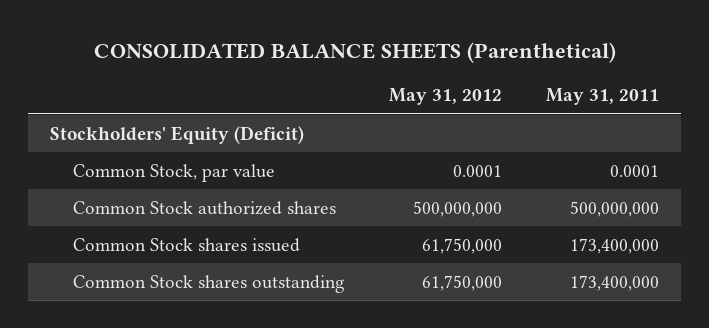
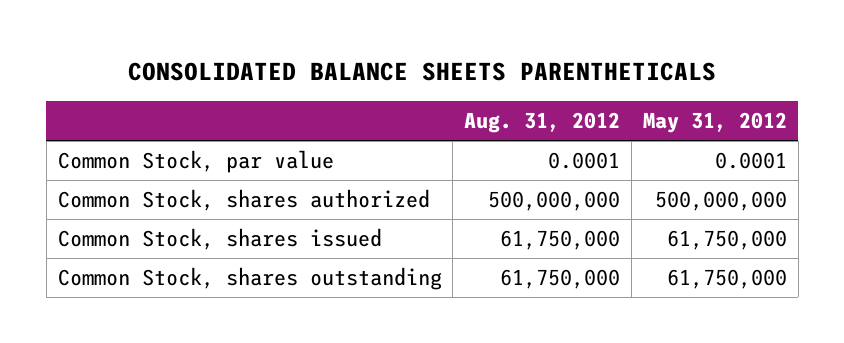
- CONSOLIDATED BALANCE SHEETS (Parenthetical)
+ CONSOLIDATED BALANCE SHEETS PARENTHETICALS
- | May 31, 2012 | May 31, 2011
+ | Aug. 31, 2012 | May 31, 2012
- Stockholders' Equity (Deficit)
- Common Stock authorized shares | 500,000,000 | 500,000,000
- Common Stock shares issued | 61,750,000 | 173,400,000
- Common Stock shares outstanding | 61,750,000 | 173,400,000
+ Common Stock, shares authorized | 500,000,000 | 500,000,000
+ Common Stock, shares issued | 61,750,000 | 61,750,000
+ Common Stock, shares outstanding | 61,750,000 | 61,750,000

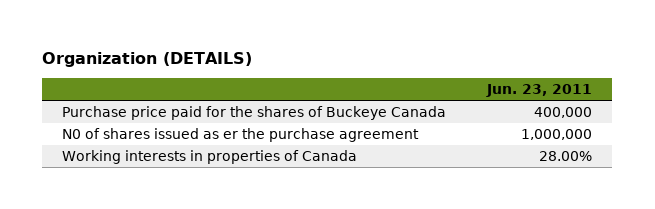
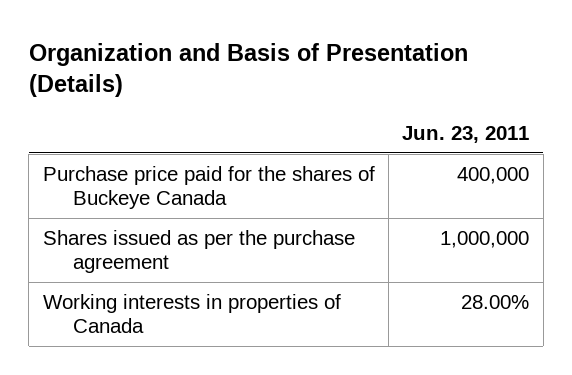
- Organization (DETAILS)
+ Organization and Basis of Presentation (Details)
- N0 of shares issued as er the purchase agreement | 1,000,000
+ Shares issued as per the purchase agreement | 1,000,000

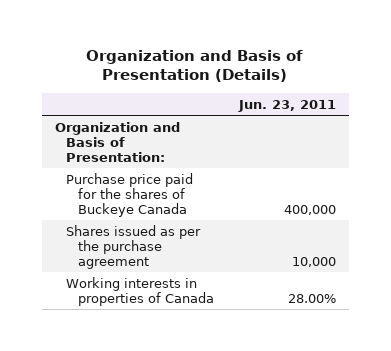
+ Organization and Basis of Presentation:
- Shares issued as per the purchase agreement | 1,000,000
+ Shares issued as per the purchase agreement | 10,000

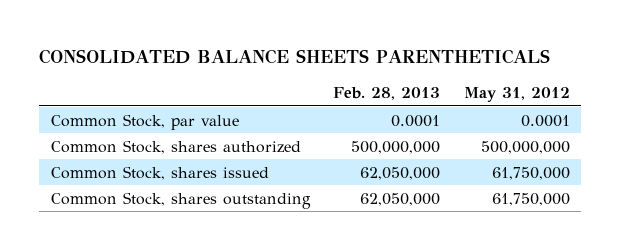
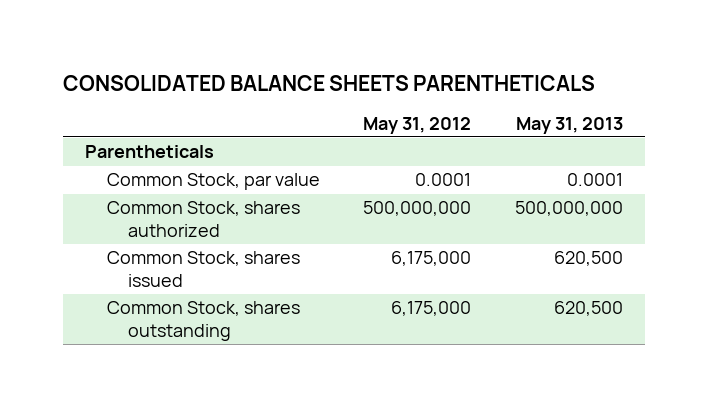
- | Feb. 28, 2013 | May 31, 2012
+ | May 31, 2012 | May 31, 2013
+ Parentheticals
- Common Stock, shares issued | 62,050,000 | 61,750,000
- Common Stock, shares outstanding | 62,050,000 | 61,750,000
+ Common Stock, shares issued | 6,175,000 | 620,500
+ Common Stock, shares outstanding | 6,175,000 | 620,500

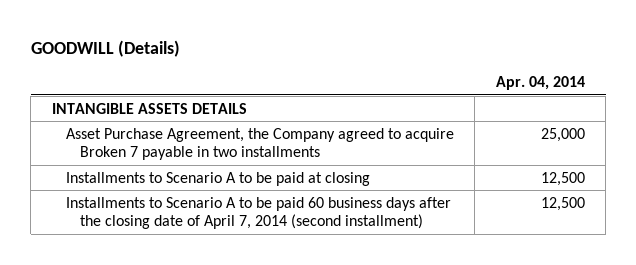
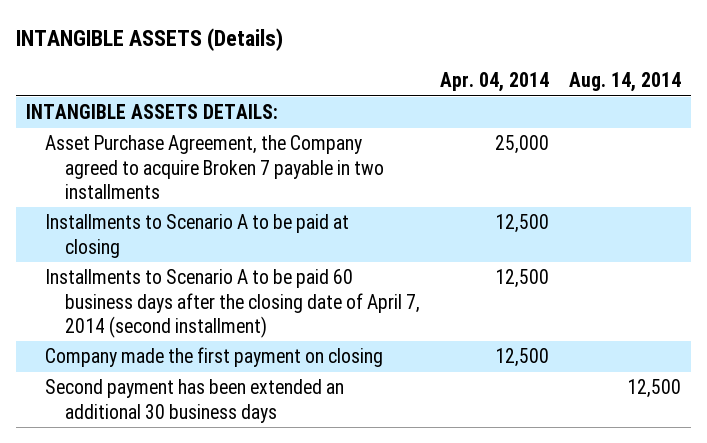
- GOODWILL (Details)
+ INTANGIBLE ASSETS (Details)
- | Apr. 04, 2014
+ | Apr. 04, 2014 | Aug. 14, 2014
- INTANGIBLE ASSETS DETAILS
+ INTANGIBLE ASSETS DETAILS:
+ Company made the first payment on closing | 12,500 |
+ Second payment has been extended an additional 30 business days | | 12,500

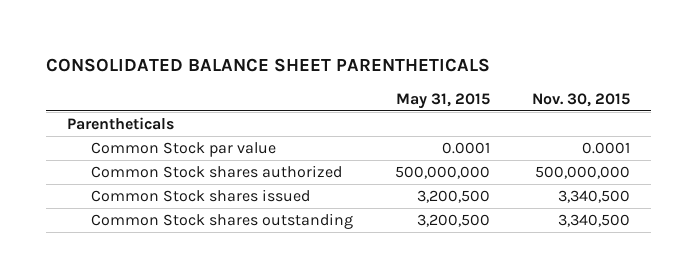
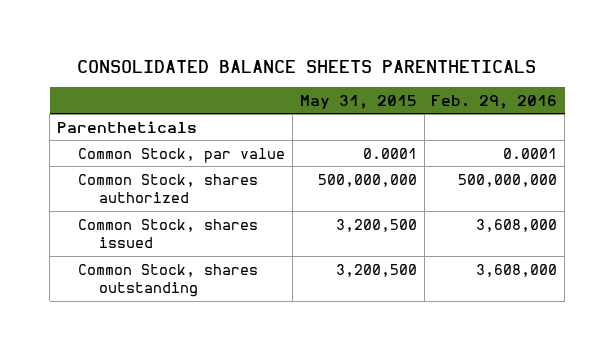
- CONSOLIDATED BALANCE SHEET PARENTHETICALS
+ CONSOLIDATED BALANCE SHEETS PARENTHETICALS
- | May 31, 2015 | Nov. 30, 2015
+ | May 31, 2015 | Feb. 29, 2016
- Common Stock par value | 0.0001 | 0.0001
- Common Stock shares authorized | 500,000,000 | 500,000,000
- Common Stock shares issued | 3,200,500 | 3,340,500
- Common Stock shares outstanding | 3,200,500 | 3,340,500
+ Common Stock, par value | 0.0001 | 0.0001
+ Common Stock, shares authorized | 500,000,000 | 500,000,000
+ Common Stock, shares issued | 3,200,500 | 3,608,000
+ Common Stock, shares outstanding | 3,200,500 | 3,608,000

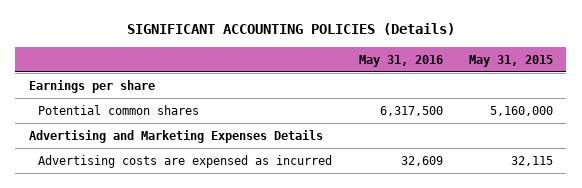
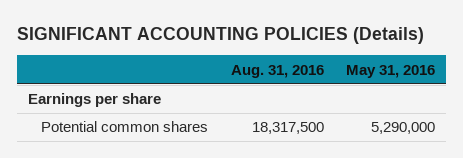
- | May 31, 2016 | May 31, 2015
+ | Aug. 31, 2016 | May 31, 2016
- Potential common shares | 6,317,500 | 5,160,000
- Advertising and Marketing Expenses Details
- Advertising costs are expensed as incurred | 32,609 | 32,115
+ Potential common shares | 18,317,500 | 5,290,000

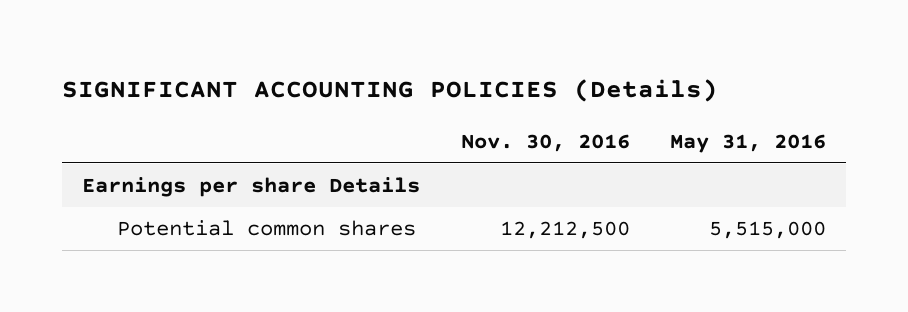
- | Aug. 31, 2016 | May 31, 2016
+ | Nov. 30, 2016 | May 31, 2016
- Earnings per share
- Potential common shares | 18,317,500 | 5,290,000
+ Earnings per share Details
+ Potential common shares | 12,212,500 | 5,515,000

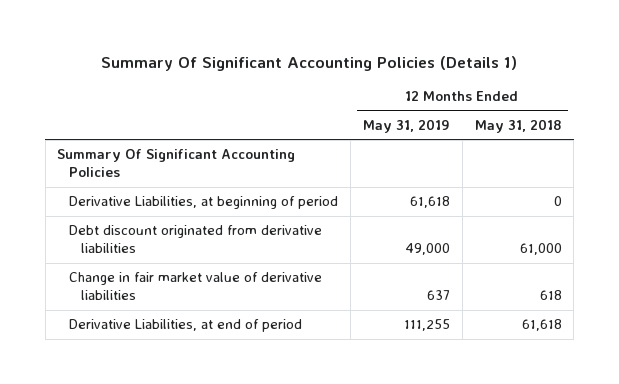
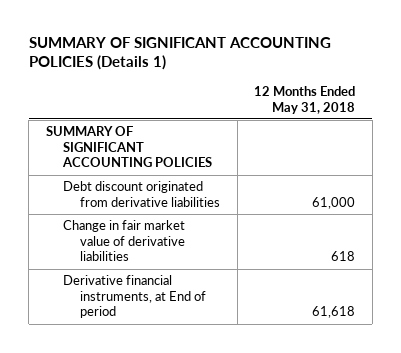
- Summary Of Significant Accounting Policies (Details 1)
+ SUMMARY OF SIGNIFICANT ACCOUNTING POLICIES (Details 1)
- | 12 Months Ended May 31, 2019 | 12 Months Ended May 31, 2018
+ | 12 Months Ended May 31, 2018
- Summary Of Significant Accounting Policies
- Derivative Liabilities, at beginning of period | 61,618 | 0
+ SUMMARY OF SIGNIFICANT ACCOUNTING POLICIES
- Derivative Liabilities, at end of period | 111,255 | 61,618
+ Derivative financial instruments, at End of period | 61,618

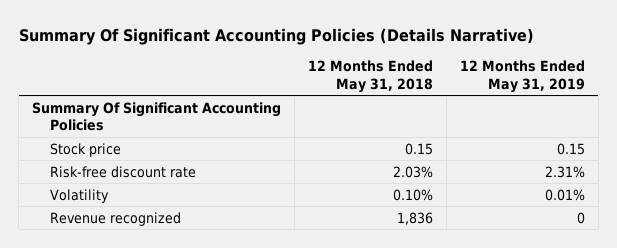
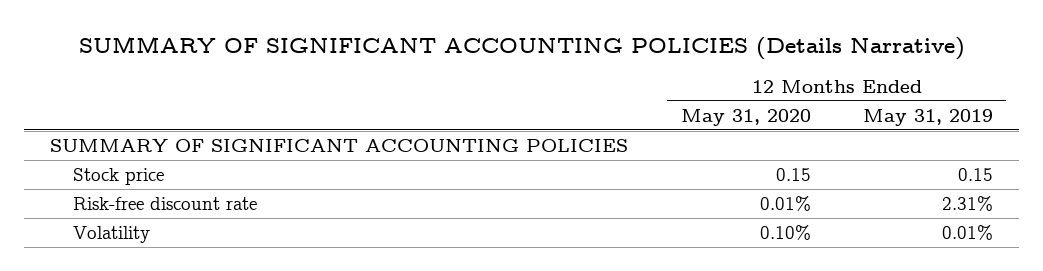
- Summary Of Significant Accounting Policies (Details Narrative)
+ SUMMARY OF SIGNIFICANT ACCOUNTING POLICIES (Details Narrative)
- | 12 Months Ended May 31, 2018 | 12 Months Ended May 31, 2019
+ | 12 Months Ended May 31, 2020 | 12 Months Ended May 31, 2019
- Summary Of Significant Accounting Policies
+ SUMMARY OF SIGNIFICANT ACCOUNTING POLICIES
- Revenue recognized | 1,836 | 0

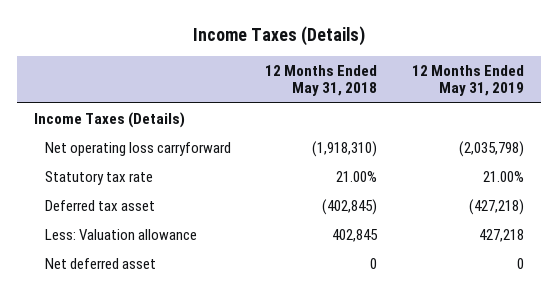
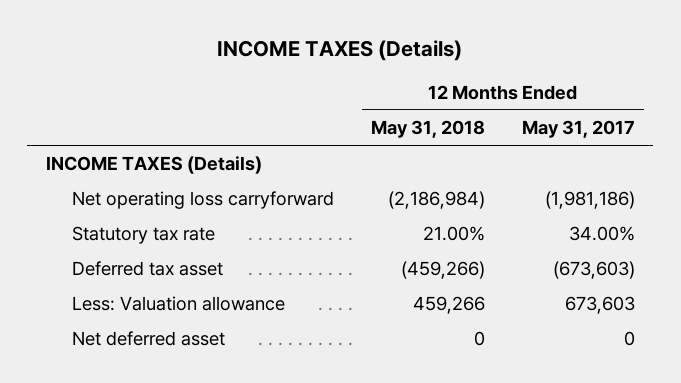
- Income Taxes (Details)
+ INCOME TAXES (Details)
- | 12 Months Ended May 31, 2018 | 12 Months Ended May 31, 2019
+ | 12 Months Ended May 31, 2018 | 12 Months Ended May 31, 2017
- Income Taxes (Details)
- Net operating loss carryforward | (1,918,310) | (2,035,798)
+ INCOME TAXES (Details)
+ Net operating loss carryforward | (2,186,984) | (1,981,186)
- Deferred tax asset | (402,845) | (427,218)
- Less: Valuation allowance | 402,845 | 427,218
+ Deferred tax asset | (459,266) | (673,603)
+ Less: Valuation allowance | 459,266 | 673,603

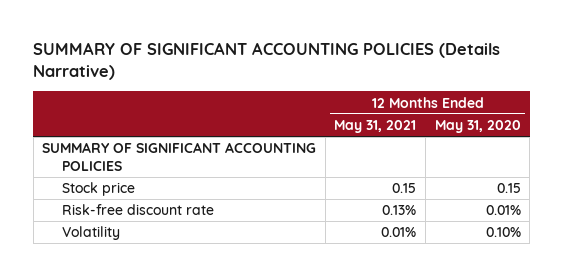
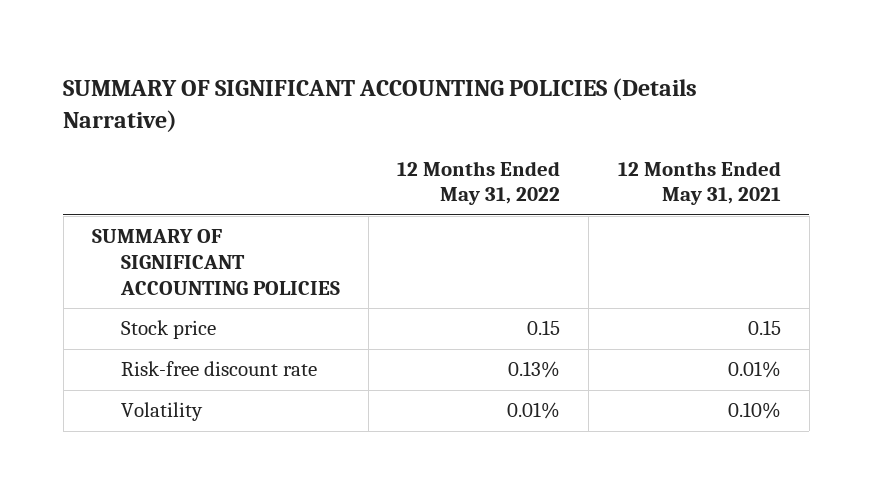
- | 12 Months Ended May 31, 2021 | 12 Months Ended May 31, 2020
+ | 12 Months Ended May 31, 2022 | 12 Months Ended May 31, 2021
- Risk-free discount rate | 0.13% | 0.01%
- Volatility | 0.01% | 0.10%
+ Risk-free discount rate | 0.13% | 0.01%
+ Volatility | 0.01% | 0.10%

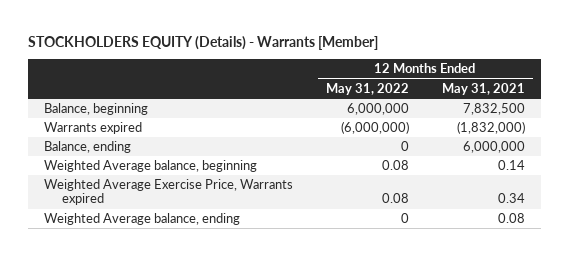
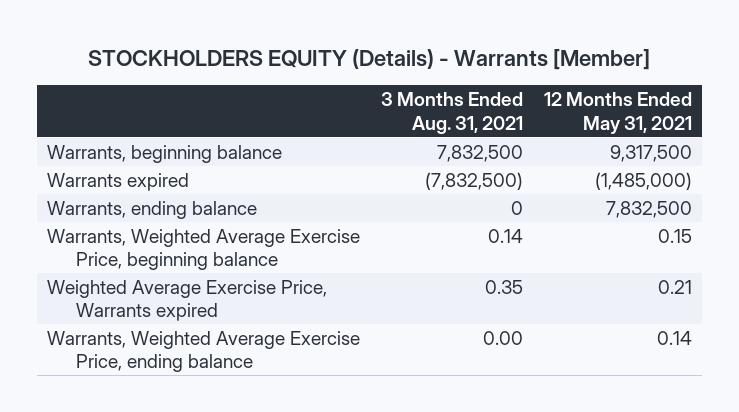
- | 12 Months Ended May 31, 2022 | 12 Months Ended May 31, 2021
+ | 3 Months Ended Aug. 31, 2021 | 12 Months Ended May 31, 2021
- Balance, beginning | 6,000,000 | 7,832,500
- Warrants expired | (6,000,000) | (1,832,000)
- Balance, ending | 0 | 6,000,000
- Weighted Average balance, beginning | 0.08 | 0.14
- Weighted Average Exercise Price, Warrants expired | 0.08 | 0.34
- Weighted Average balance, ending | 0 | 0.08
+ Warrants, beginning balance | 7,832,500 | 9,317,500
+ Warrants expired | (7,832,500) | (1,485,000)
+ Warrants, ending balance | 0 | 7,832,500
+ Warrants, Weighted Average Exercise Price, beginning balance | 0.14 | 0.15
+ Weighted Average Exercise Price, Warrants expired | 0.35 | 0.21
+ Warrants, Weighted Average Exercise Price, ending balance | 0.00 | 0.14

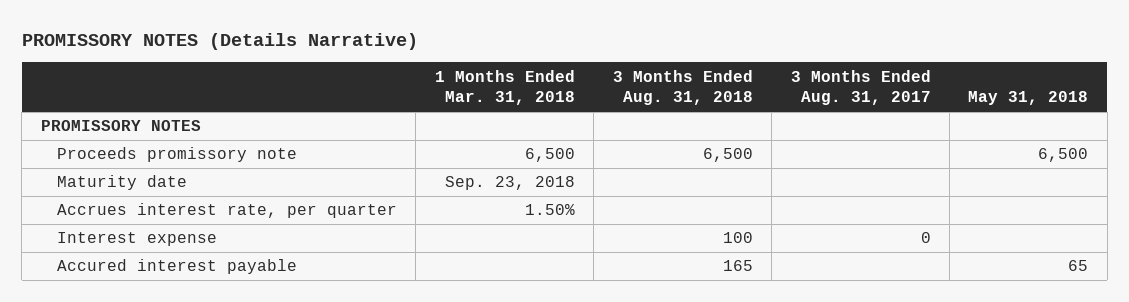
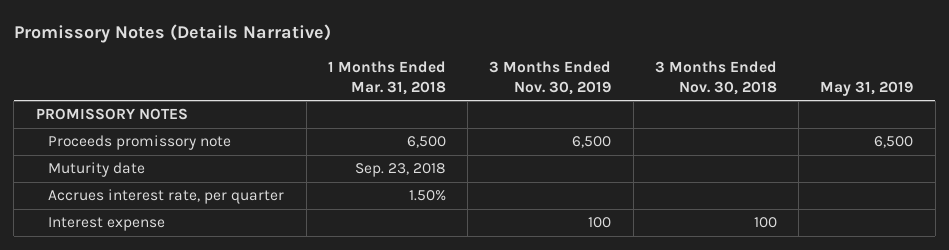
- PROMISSORY NOTES (Details Narrative)
+ Promissory Notes (Details Narrative)
- | 1 Months Ended Mar. 31, 2018 | 3 Months Ended Aug. 31, 2018 | 3 Months Ended Aug. 31, 2017 | May 31, 2018
+ | 1 Months Ended Mar. 31, 2018 | 3 Months Ended Nov. 30, 2019 | 3 Months Ended Nov. 30, 2018 | May 31, 2019
- Maturity date | Sep. 23, 2018 | | |
+ Muturity date | Sep. 23, 2018 | | |
- Accured interest payable | | 165 | | 65

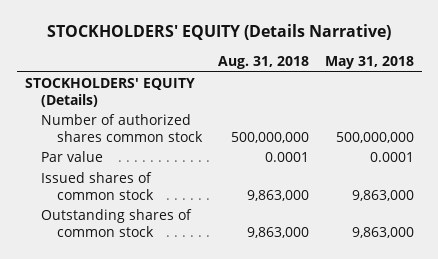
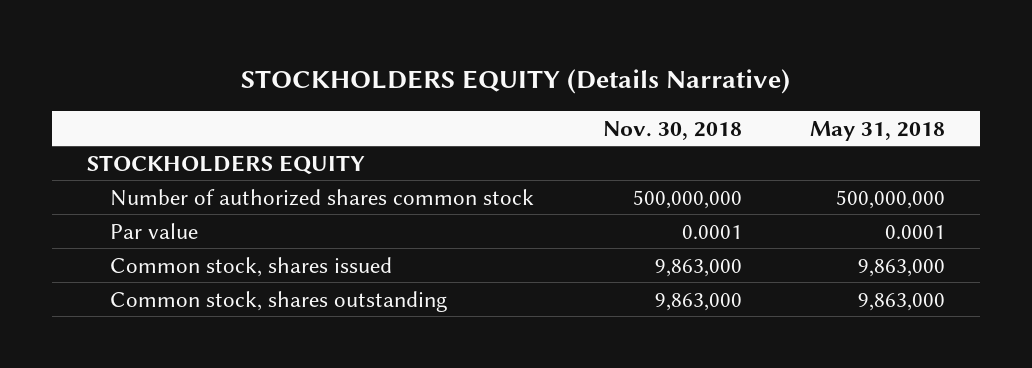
- STOCKHOLDERS' EQUITY (Details Narrative)
+ STOCKHOLDERS EQUITY (Details Narrative)
- | Aug. 31, 2018 | May 31, 2018
+ | Nov. 30, 2018 | May 31, 2018
- STOCKHOLDERS' EQUITY (Details)
+ STOCKHOLDERS EQUITY
- Issued shares of common stock | 9,863,000 | 9,863,000
- Outstanding shares of common stock | 9,863,000 | 9,863,000
+ Common stock, shares issued | 9,863,000 | 9,863,000
+ Common stock, shares outstanding | 9,863,000 | 9,863,000

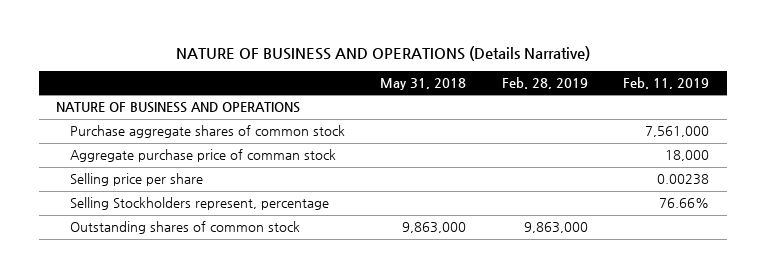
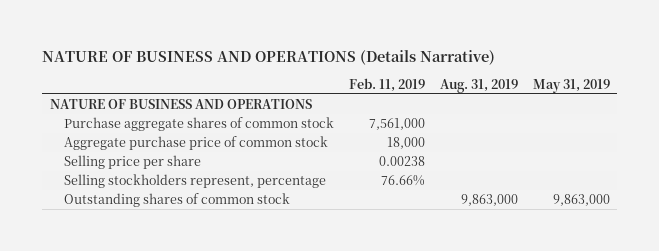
- | May 31, 2018 | Feb. 28, 2019 | Feb. 11, 2019
+ | Feb. 11, 2019 | Aug. 31, 2019 | May 31, 2019
- Aggregate purchase price of comman stock | | | 18,000
+ Aggregate purchase price of common stock | 18,000 | |
- Selling Stockholders represent, percentage | | | 76.66%
+ Selling stockholders represent, percentage | 76.66% | |

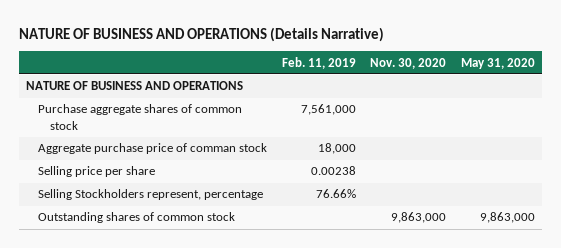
- | Feb. 11, 2019 | Aug. 31, 2019 | May 31, 2019
+ | Feb. 11, 2019 | Nov. 30, 2020 | May 31, 2020
- Aggregate purchase price of common stock | 18,000 | |
+ Aggregate purchase price of comman stock | 18,000 | |
- Selling stockholders represent, percentage | 76.66% | |
+ Selling Stockholders represent, percentage | 76.66% | |

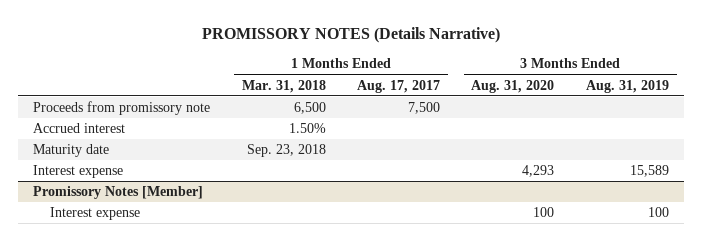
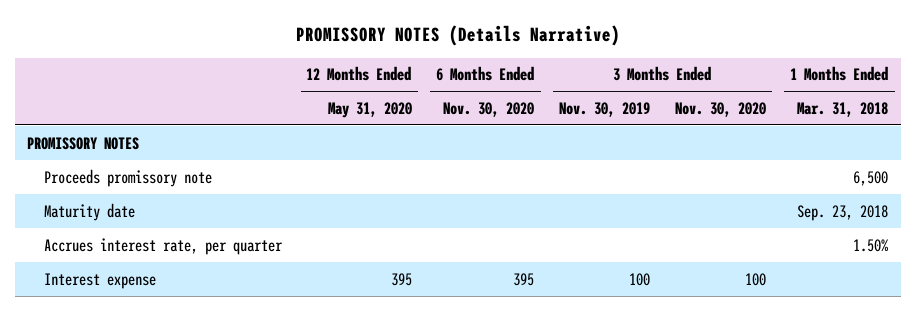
- | 1 Months Ended Mar. 31, 2018 | 1 Months Ended Aug. 17, 2017 | 3 Months Ended Aug. 31, 2020 | 3 Months Ended Aug. 31, 2019
+ | 12 Months Ended May 31, 2020 | 6 Months Ended Nov. 30, 2020 | 3 Months Ended Nov. 30, 2019 | 3 Months Ended Nov. 30, 2020 | 1 Months Ended Mar. 31, 2018
- Proceeds from promissory note | 6,500 | 7,500 | |
- Accrued interest | 1.50% | | |
+ PROMISSORY NOTES
+ Proceeds promissory note | | | | | 6,500
- Interest expense | | | 4,293 | 15,589
- Promissory Notes [Member]
+ Accrues interest rate, per quarter | | | | | 1.50%

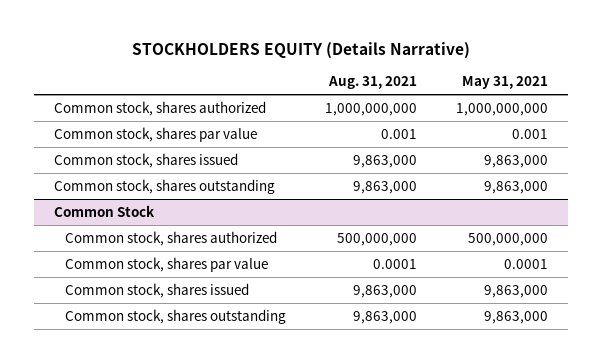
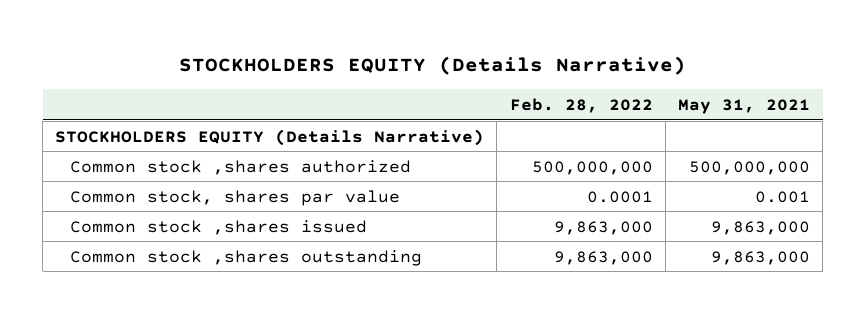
- | Aug. 31, 2021 | May 31, 2021
+ | Feb. 28, 2022 | May 31, 2021
- Common stock, shares authorized | 1,000,000,000 | 1,000,000,000
+ STOCKHOLDERS EQUITY (Details Narrative)
+ Common stock ,shares authorized | 500,000,000 | 500,000,000
- Common stock, shares issued | 9,863,000 | 9,863,000
- Common stock, shares outstanding | 9,863,000 | 9,863,000
- Common Stock
- Common stock, shares authorized | 500,000,000 | 500,000,000
- Common stock, shares par value | 0.0001 | 0.0001
- Common stock, shares issued | 9,863,000 | 9,863,000
- Common stock, shares outstanding | 9,863,000 | 9,863,000
+ Common stock ,shares issued | 9,863,000 | 9,863,000
+ Common stock ,shares outstanding | 9,863,000 | 9,863,000

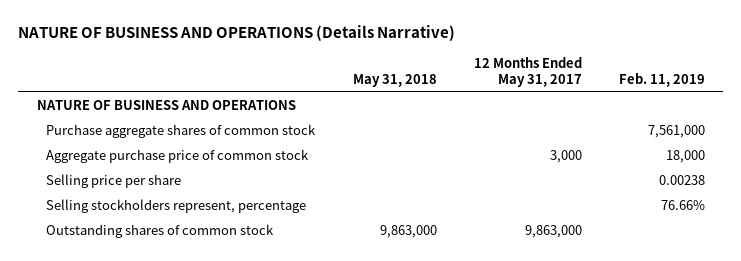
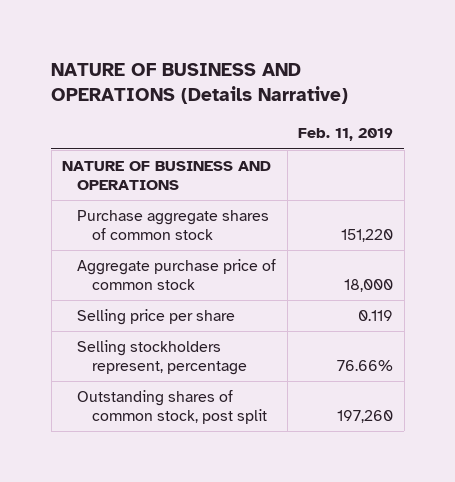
- | May 31, 2018 | 12 Months Ended May 31, 2017 | Feb. 11, 2019
+ | Feb. 11, 2019
- Purchase aggregate shares of common stock | | | 7,561,000
+ Purchase aggregate shares of common stock | 151,220
- Selling price per share | | | 0.00238
+ Selling price per share | 0.119
- Outstanding shares of common stock | 9,863,000 | 9,863,000 |
+ Outstanding shares of common stock, post split | 197,260

